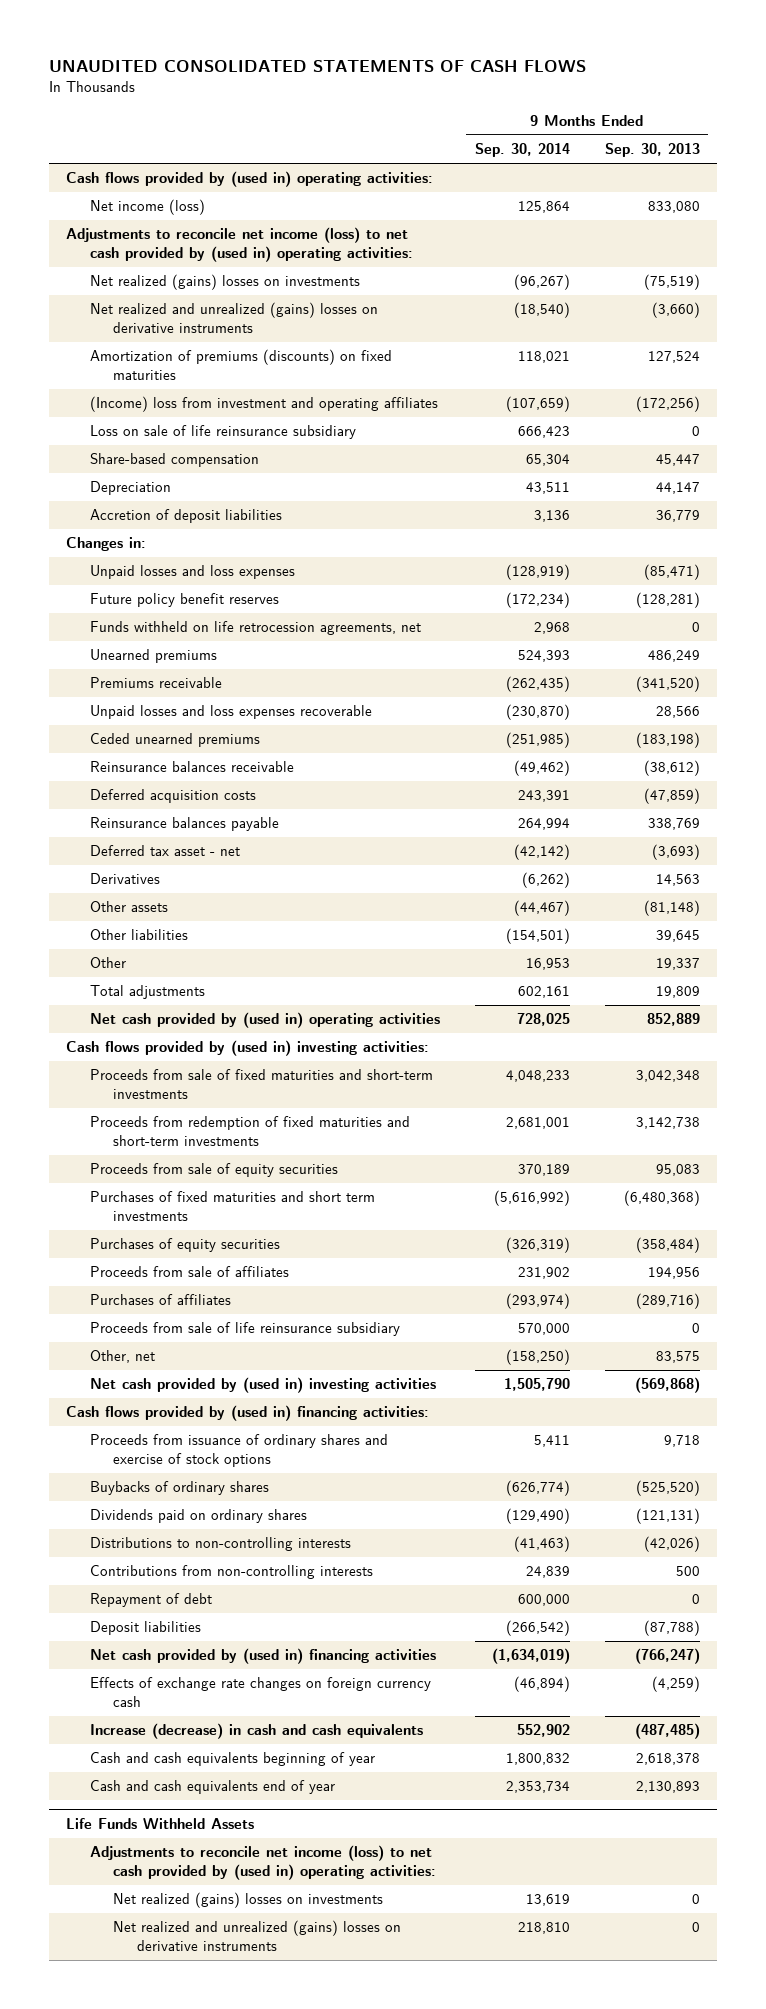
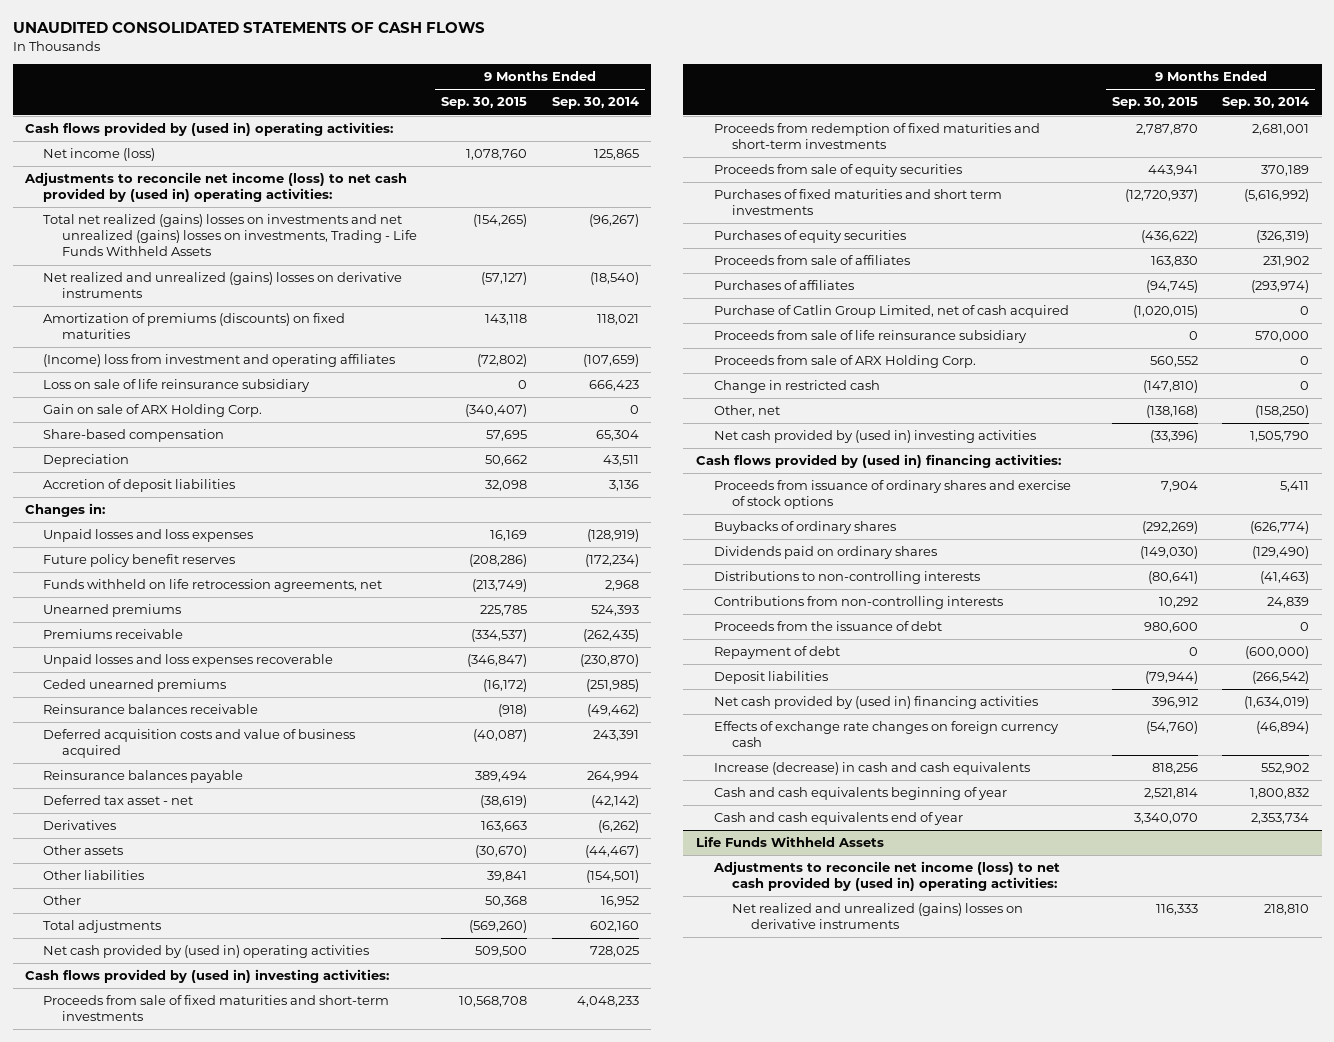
- | 9 Months Ended Sep. 30, 2014 | 9 Months Ended Sep. 30, 2013
+ | 9 Months Ended Sep. 30, 2015 | 9 Months Ended Sep. 30, 2014
- Net income (loss) | 125,864 | 833,080
+ Net income (loss) | 1,078,760 | 125,865
- Net realized (gains) losses on investments | (96,267) | (75,519)
+ Total net realized (gains) losses on investments and net unrealized (gains) losses on investments, Trading - Life Funds Withheld Assets | (154,265) | (96,267)
+ Gain on sale of ARX Holding Corp. | (340,407) | 0
- Deferred acquisition costs | 243,391 | (47,859)
+ Deferred acquisition costs and value of business acquired | (40,087) | 243,391
- Other | 16,953 | 19,337
- Total adjustments | 602,161 | 19,809
+ Other | 50,368 | 16,952
+ Total adjustments | (569,260) | 602,160
+ Purchase of Catlin Group Limited, net of cash acquired | (1,020,015) | 0
+ Proceeds from sale of ARX Holding Corp. | 560,552 | 0
+ Change in restricted cash | (147,810) | 0
- Repayment of debt | 600,000 | 0
+ Proceeds from the issuance of debt | 980,600 | 0
+ Repayment of debt | 0 | (600,000)
@ Life Funds Withheld Assets
- Net realized (gains) losses on investments | 13,619 | 0

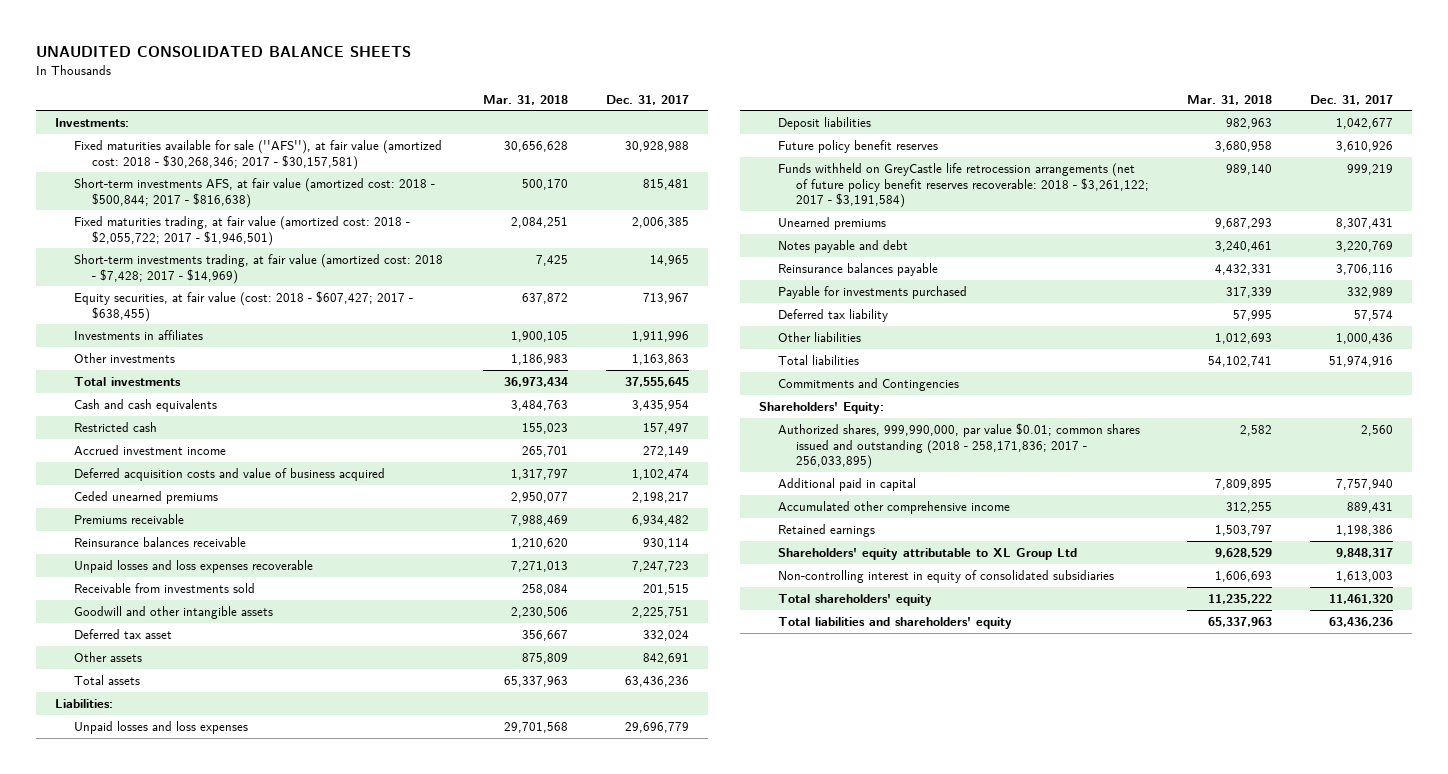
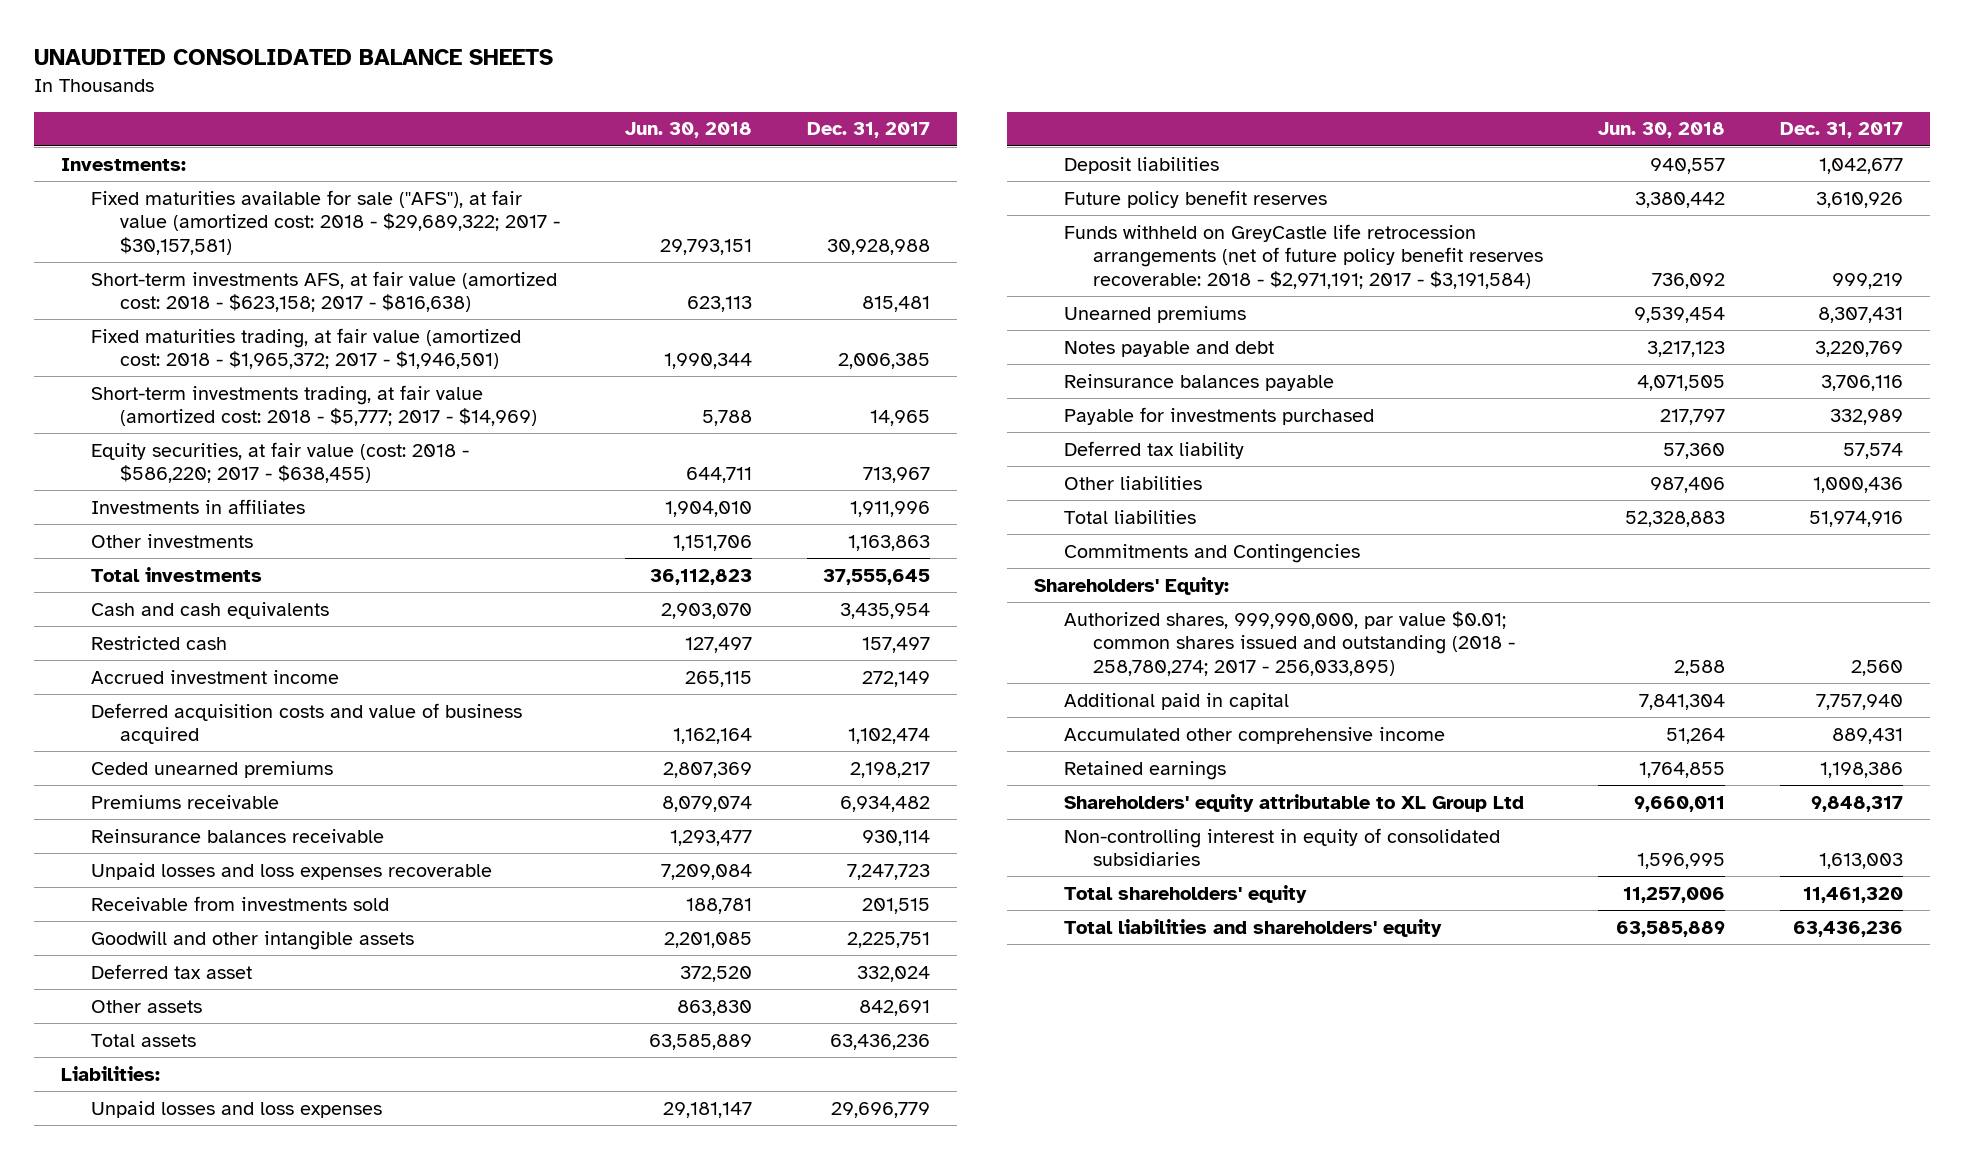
- | Mar. 31, 2018 | Dec. 31, 2017
+ | Jun. 30, 2018 | Dec. 31, 2017
- Fixed maturities available for sale (''AFS''), at fair value (amortized cost: 2018 - $30,268,346; 2017 - $30,157,581) | 30,656,628 | 30,928,988
- Short-term investments AFS, at fair value (amortized cost: 2018 - $500,844; 2017 - $816,638) | 500,170 | 815,481
- Fixed maturities trading, at fair value (amortized cost: 2018 - $2,055,722; 2017 - $1,946,501) | 2,084,251 | 2,006,385
- Short-term investments trading, at fair value (amortized cost: 2018 - $7,428; 2017 - $14,969) | 7,425 | 14,965
- Equity securities, at fair value (cost: 2018 - $607,427; 2017 - $638,455) | 637,872 | 713,967
+ Fixed maturities available for sale (''AFS''), at fair value (amortized cost: 2018 - $29,689,322; 2017 - $30,157,581) | 29,793,151 | 30,928,988
+ Short-term investments AFS, at fair value (amortized cost: 2018 - $623,158; 2017 - $816,638) | 623,113 | 815,481
+ Fixed maturities trading, at fair value (amortized cost: 2018 - $1,965,372; 2017 - $1,946,501) | 1,990,344 | 2,006,385
+ Short-term investments trading, at fair value (amortized cost: 2018 - $5,777; 2017 - $14,969) | 5,788 | 14,965
+ Equity securities, at fair value (cost: 2018 - $586,220; 2017 - $638,455) | 644,711 | 713,967
- Funds withheld on GreyCastle life retrocession arrangements (net of future policy benefit reserves recoverable: 2018 - $3,261,122; 2017 - $3,191,584) | 989,140 | 999,219
+ Funds withheld on GreyCastle life retrocession arrangements (net of future policy benefit reserves recoverable: 2018 - $2,971,191; 2017 - $3,191,584) | 736,092 | 999,219
- Authorized shares, 999,990,000, par value $0.01; common shares issued and outstanding (2018 - 258,171,836; 2017 - 256,033,895) | 2,582 | 2,560
+ Authorized shares, 999,990,000, par value $0.01; common shares issued and outstanding (2018 - 258,780,274; 2017 - 256,033,895) | 2,588 | 2,560

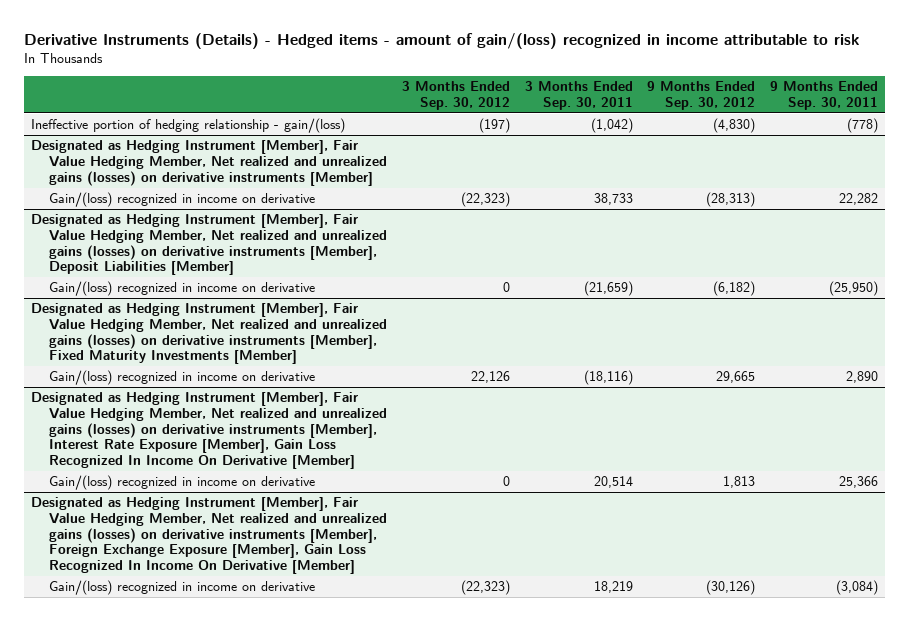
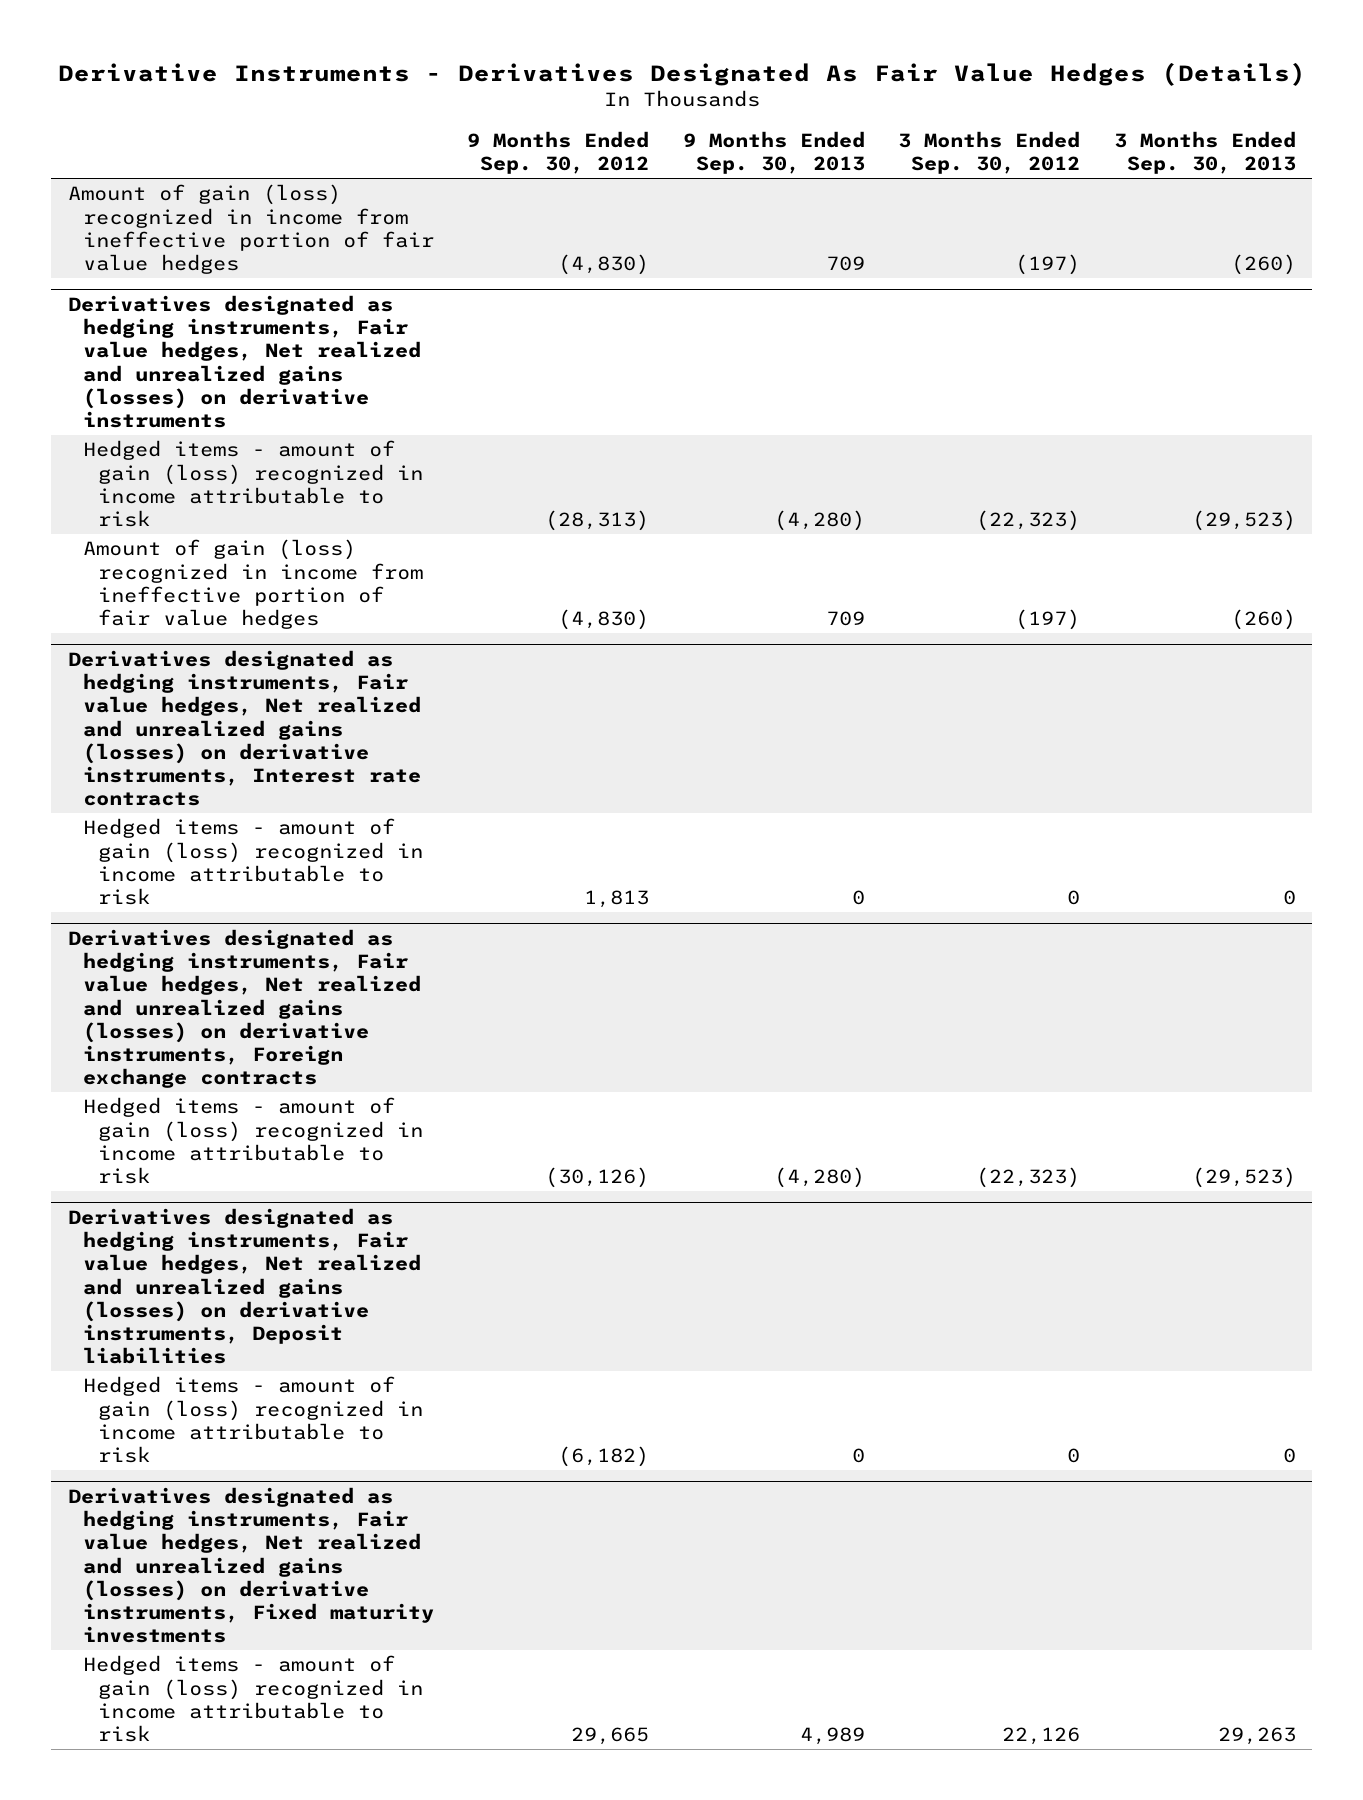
- Derivative Instruments (Details) - Hedged items - amount of gain/(loss) recognized in income attributable to risk
+ Derivative Instruments - Derivatives Designated As Fair Value Hedges (Details)
- | 3 Months Ended Sep. 30, 2012 | 3 Months Ended Sep. 30, 2011 | 9 Months Ended Sep. 30, 2012 | 9 Months Ended Sep. 30, 2011
+ | 9 Months Ended Sep. 30, 2012 | 9 Months Ended Sep. 30, 2013 | 3 Months Ended Sep. 30, 2012 | 3 Months Ended Sep. 30, 2013
- Ineffective portion of hedging relationship - gain/(loss) | (197) | (1,042) | (4,830) | (778)
- Designated as Hedging Instrument [Member], Fair Value Hedging Member, Net realized and unrealized gains (losses) on derivative instruments [Member]
- Gain/(loss) recognized in income on derivative | (22,323) | 38,733 | (28,313) | 22,282
- Designated as Hedging Instrument [Member], Fair Value Hedging Member, Net realized and unrealized gains (losses) on derivative instruments [Member], Deposit Liabilities [Member]
- Gain/(loss) recognized in income on derivative | 0 | (21,659) | (6,182) | (25,950)
- Designated as Hedging Instrument [Member], Fair Value Hedging Member, Net realized and unrealized gains (losses) on derivative instruments [Member], Fixed Maturity Investments [Member]
- Gain/(loss) recognized in income on derivative | 22,126 | (18,116) | 29,665 | 2,890
- Designated as Hedging Instrument [Member], Fair Value Hedging Member, Net realized and unrealized gains (losses) on derivative instruments [Member], Interest Rate Exposure [Member], Gain Loss Recognized In Income On Derivative [Member]
- Gain/(loss) recognized in income on derivative | 0 | 20,514 | 1,813 | 25,366
- Designated as Hedging Instrument [Member], Fair Value Hedging Member, Net realized and unrealized gains (losses) on derivative instruments [Member], Foreign Exchange Exposure [Member], Gain Loss Recognized In Income On Derivative [Member]
- Gain/(loss) recognized in income on derivative | (22,323) | 18,219 | (30,126) | (3,084)
+ Amount of gain (loss) recognized in income from ineffective portion of fair value hedges | (4,830) | 709 | (197) | (260)
+ Derivatives designated as hedging instruments, Fair value hedges, Net realized and unrealized gains (losses) on derivative instruments
+ Hedged items - amount of gain (loss) recognized in income attributable to risk | (28,313) | (4,280) | (22,323) | (29,523)
+ Amount of gain (loss) recognized in income from ineffective portion of fair value hedges | (4,830) | 709 | (197) | (260)
+ Derivatives designated as hedging instruments, Fair value hedges, Net realized and unrealized gains (losses) on derivative instruments, Interest rate contracts
+ Hedged items - amount of gain (loss) recognized in income attributable to risk | 1,813 | 0 | 0 | 0
+ Derivatives designated as hedging instruments, Fair value hedges, Net realized and unrealized gains (losses) on derivative instruments, Foreign exchange contracts
+ Hedged items - amount of gain (loss) recognized in income attributable to risk | (30,126) | (4,280) | (22,323) | (29,523)
+ Derivatives designated as hedging instruments, Fair value hedges, Net realized and unrealized gains (losses) on derivative instruments, Deposit liabilities
+ Hedged items - amount of gain (loss) recognized in income attributable to risk | (6,182) | 0 | 0 | 0
+ Derivatives designated as hedging instruments, Fair value hedges, Net realized and unrealized gains (losses) on derivative instruments, Fixed maturity investments
+ Hedged items - amount of gain (loss) recognized in income attributable to risk | 29,665 | 4,989 | 22,126 | 29,263

